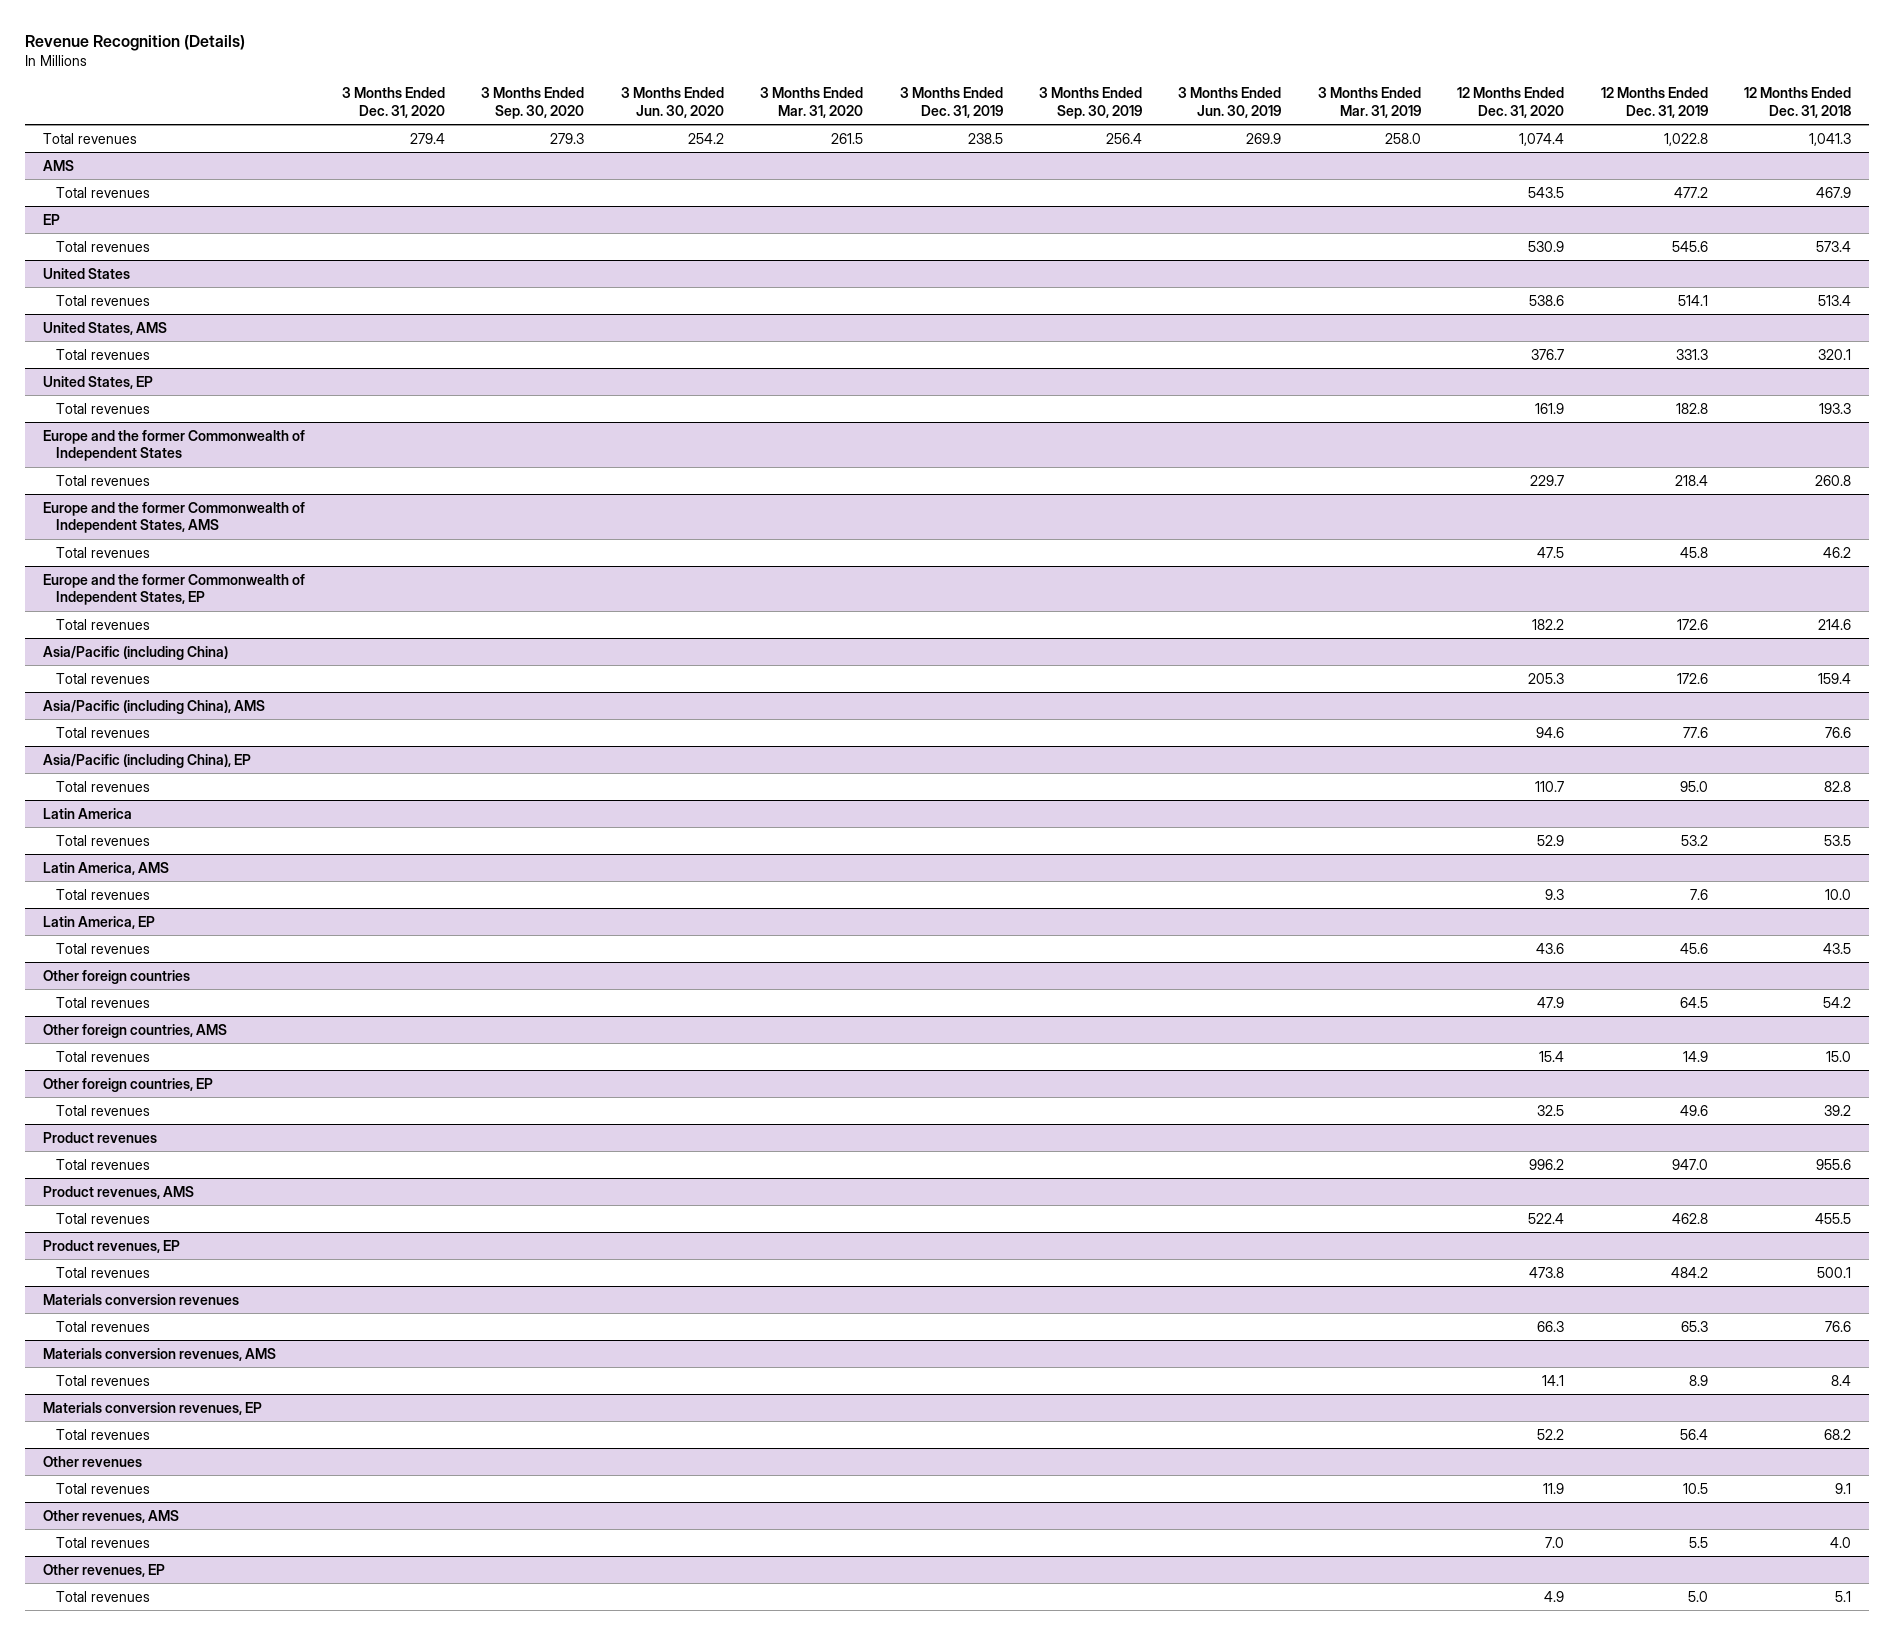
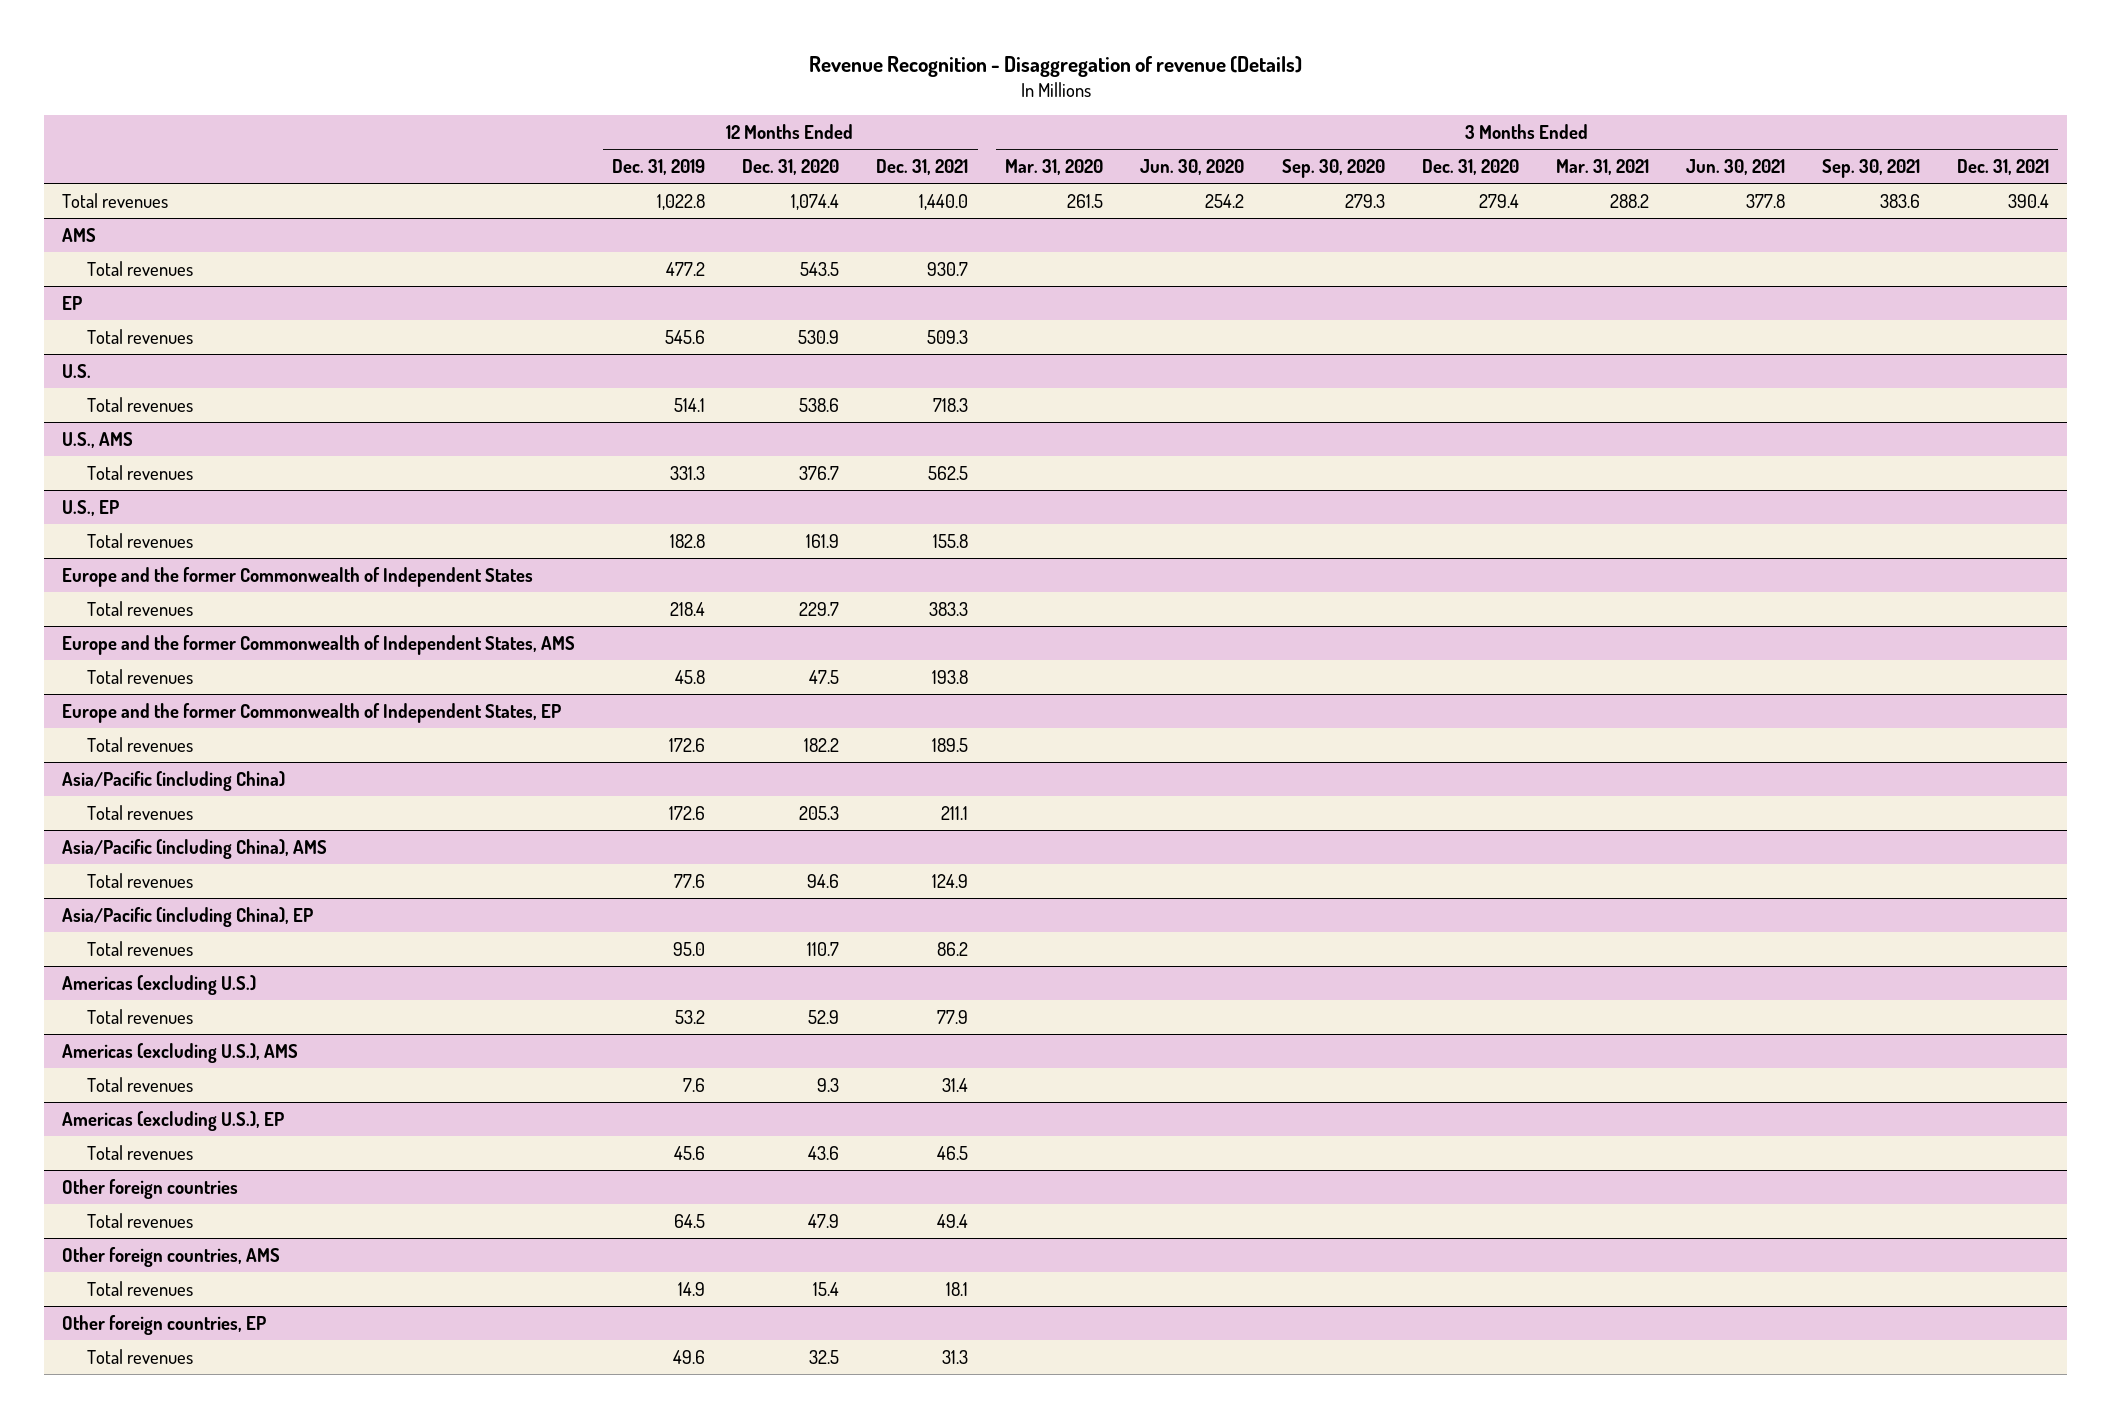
- Revenue Recognition (Details)
+ Revenue Recognition - Disaggregation of revenue (Details)
- | 3 Months Ended Dec. 31, 2020 | 3 Months Ended Sep. 30, 2020 | 3 Months Ended Jun. 30, 2020 | 3 Months Ended Mar. 31, 2020 | 3 Months Ended Dec. 31, 2019 | 3 Months Ended Sep. 30, 2019 | 3 Months Ended Jun. 30, 2019 | 3 Months Ended Mar. 31, 2019 | 12 Months Ended Dec. 31, 2020 | 12 Months Ended Dec. 31, 2019 | 12 Months Ended Dec. 31, 2018
+ | 12 Months Ended Dec. 31, 2019 | 12 Months Ended Dec. 31, 2020 | 12 Months Ended Dec. 31, 2021 | 3 Months Ended Mar. 31, 2020 | 3 Months Ended Jun. 30, 2020 | 3 Months Ended Sep. 30, 2020 | 3 Months Ended Dec. 31, 2020 | 3 Months Ended Mar. 31, 2021 | 3 Months Ended Jun. 30, 2021 | 3 Months Ended Sep. 30, 2021 | 3 Months Ended Dec. 31, 2021
- United States
+ U.S.
- United States, AMS
+ U.S., AMS
- United States, EP
+ U.S., EP
- Latin America
+ Americas (excluding U.S.)
- Latin America, AMS
+ Americas (excluding U.S.), AMS
- Latin America, EP
+ Americas (excluding U.S.), EP
- Product revenues
- Total revenues | | | | | | | | | 996.2 | 947.0 | 955.6
- Product revenues, AMS
- Total revenues | | | | | | | | | 522.4 | 462.8 | 455.5
- Product revenues, EP
- Total revenues | | | | | | | | | 473.8 | 484.2 | 500.1
- Materials conversion revenues
- Total revenues | | | | | | | | | 66.3 | 65.3 | 76.6
- Materials conversion revenues, AMS
- Total revenues | | | | | | | | | 14.1 | 8.9 | 8.4
- Materials conversion revenues, EP
- Total revenues | | | | | | | | | 52.2 | 56.4 | 68.2
- Other revenues
- Total revenues | | | | | | | | | 11.9 | 10.5 | 9.1
- Other revenues, AMS
- Total revenues | | | | | | | | | 7.0 | 5.5 | 4.0
- Other revenues, EP
- Total revenues | | | | | | | | | 4.9 | 5.0 | 5.1

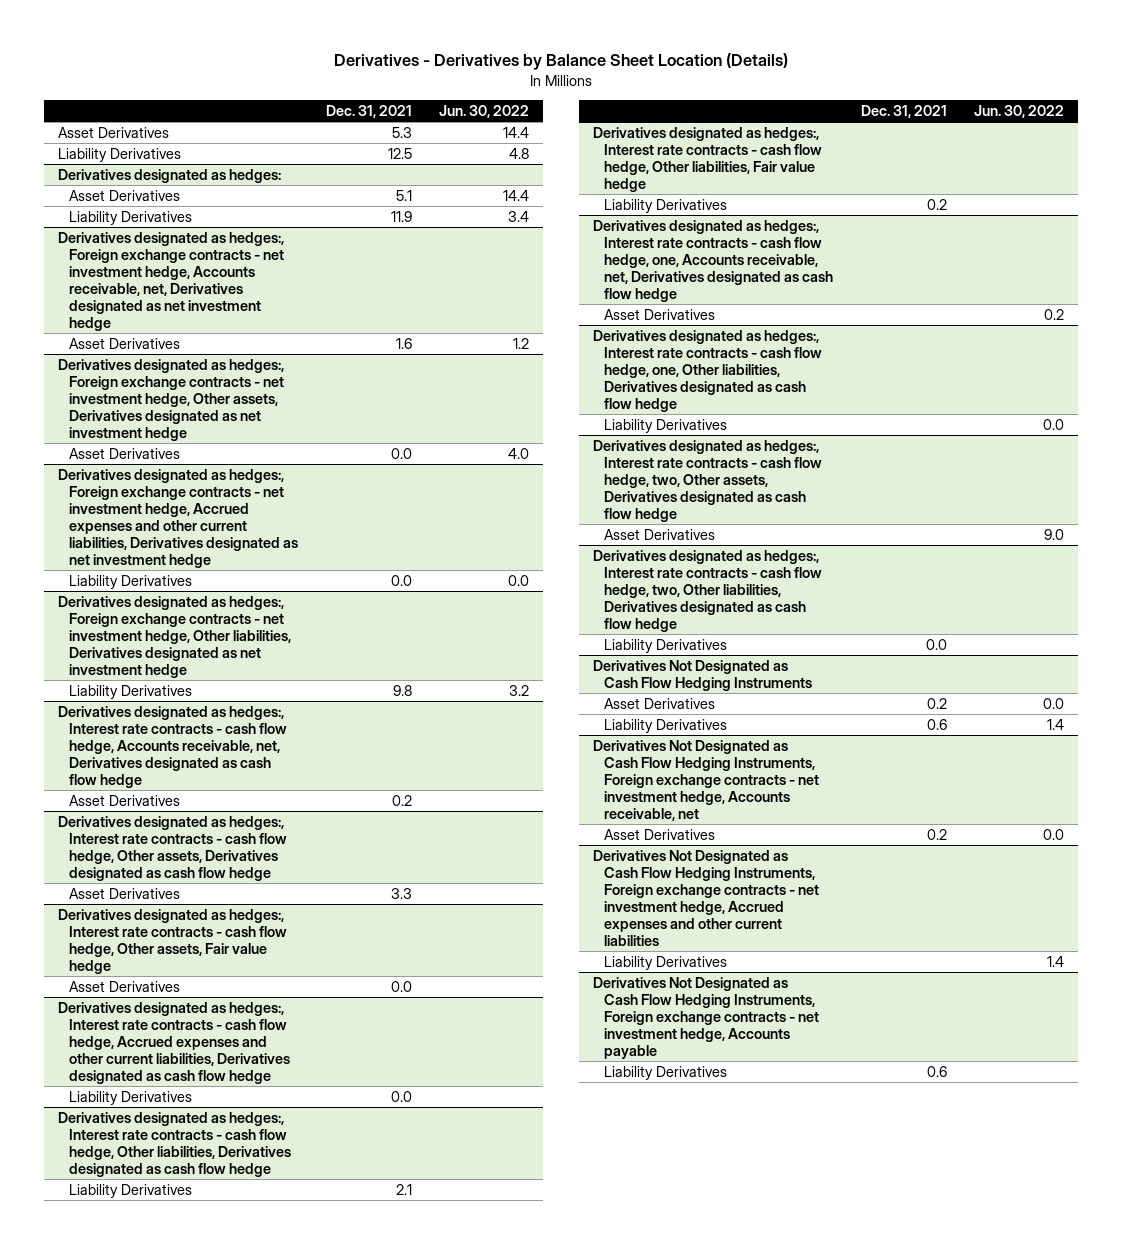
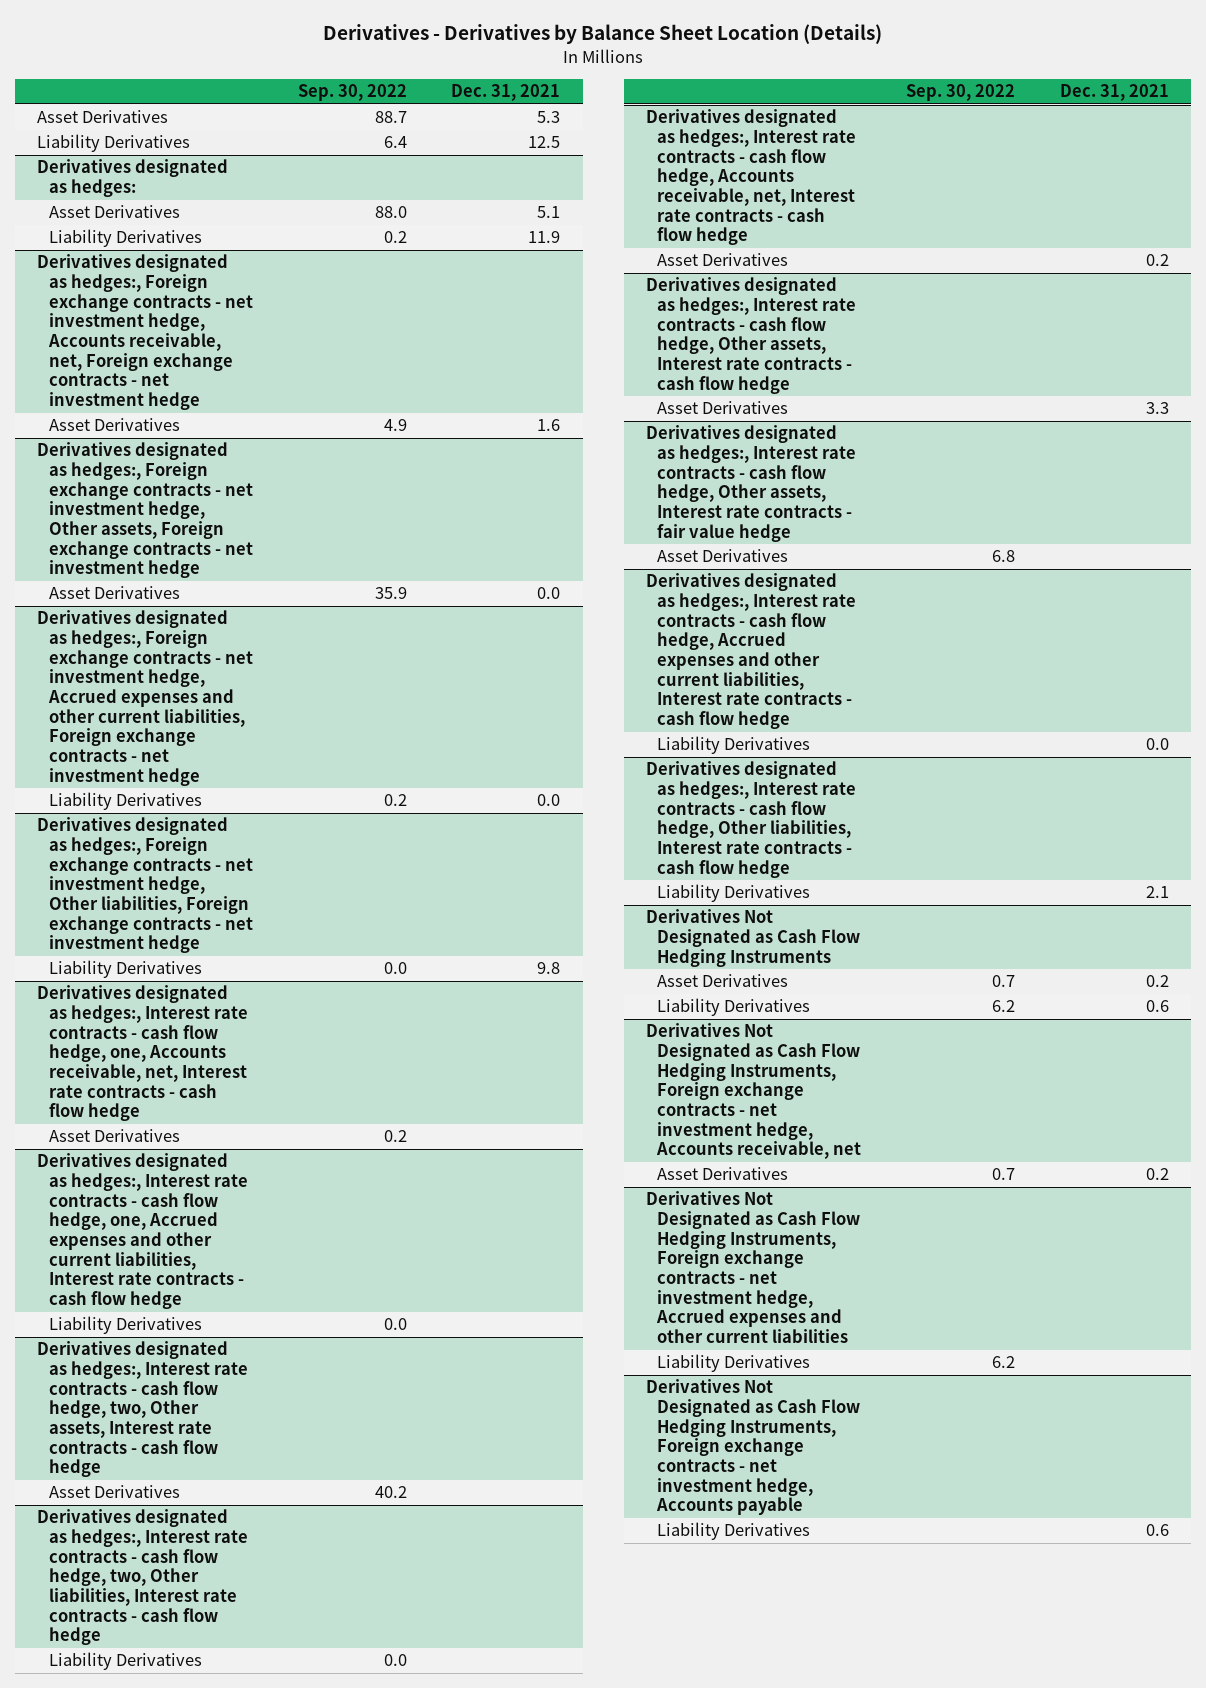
- | Dec. 31, 2021 | Jun. 30, 2022
+ | Sep. 30, 2022 | Dec. 31, 2021
- Derivatives designated as hedges:, Foreign exchange contracts - net investment hedge, Accounts receivable, net, Derivatives designated as net investment hedge
+ Derivatives designated as hedges:, Foreign exchange contracts - net investment hedge, Accounts receivable, net, Foreign exchange contracts - net investment hedge
- Derivatives designated as hedges:, Foreign exchange contracts - net investment hedge, Other assets, Derivatives designated as net investment hedge
+ Derivatives designated as hedges:, Foreign exchange contracts - net investment hedge, Other assets, Foreign exchange contracts - net investment hedge
- Derivatives designated as hedges:, Foreign exchange contracts - net investment hedge, Accrued expenses and other current liabilities, Derivatives designated as net investment hedge
+ Derivatives designated as hedges:, Foreign exchange contracts - net investment hedge, Accrued expenses and other current liabilities, Foreign exchange contracts - net investment hedge
- Derivatives designated as hedges:, Foreign exchange contracts - net investment hedge, Other liabilities, Derivatives designated as net investment hedge
+ Derivatives designated as hedges:, Foreign exchange contracts - net investment hedge, Other liabilities, Foreign exchange contracts - net investment hedge
- Derivatives designated as hedges:, Interest rate contracts - cash flow hedge, Accounts receivable, net, Derivatives designated as cash flow hedge
- Asset Derivatives | 0.2 |
- Derivatives designated as hedges:, Interest rate contracts - cash flow hedge, Other assets, Derivatives designated as cash flow hedge
- Asset Derivatives | 3.3 |
- Derivatives designated as hedges:, Interest rate contracts - cash flow hedge, Other assets, Fair value hedge
- Asset Derivatives | 0.0 |
- Derivatives designated as hedges:, Interest rate contracts - cash flow hedge, Accrued expenses and other current liabilities, Derivatives designated as cash flow hedge
- Liability Derivatives | 0.0 |
- Derivatives designated as hedges:, Interest rate contracts - cash flow hedge, Other liabilities, Derivatives designated as cash flow hedge
- Liability Derivatives | 2.1 |
- Derivatives designated as hedges:, Interest rate contracts - cash flow hedge, Other liabilities, Fair value hedge
- Liability Derivatives | 0.2 |
- Derivatives designated as hedges:, Interest rate contracts - cash flow hedge, one, Accounts receivable, net, Derivatives designated as cash flow hedge
+ Derivatives designated as hedges:, Interest rate contracts - cash flow hedge, one, Accounts receivable, net, Interest rate contracts - cash flow hedge
- Derivatives designated as hedges:, Interest rate contracts - cash flow hedge, one, Other liabilities, Derivatives designated as cash flow hedge
+ Derivatives designated as hedges:, Interest rate contracts - cash flow hedge, one, Accrued expenses and other current liabilities, Interest rate contracts - cash flow hedge
- Derivatives designated as hedges:, Interest rate contracts - cash flow hedge, two, Other assets, Derivatives designated as cash flow hedge
+ Derivatives designated as hedges:, Interest rate contracts - cash flow hedge, two, Other assets, Interest rate contracts - cash flow hedge
- Derivatives designated as hedges:, Interest rate contracts - cash flow hedge, two, Other liabilities, Derivatives designated as cash flow hedge
+ Derivatives designated as hedges:, Interest rate contracts - cash flow hedge, two, Other liabilities, Interest rate contracts - cash flow hedge
+ Liability Derivatives | 0.0 |
+ Derivatives designated as hedges:, Interest rate contracts - cash flow hedge, Accounts receivable, net, Interest rate contracts - cash flow hedge
+ Asset Derivatives | | 0.2
+ Derivatives designated as hedges:, Interest rate contracts - cash flow hedge, Other assets, Interest rate contracts - cash flow hedge
+ Asset Derivatives | | 3.3
+ Derivatives designated as hedges:, Interest rate contracts - cash flow hedge, Other assets, Interest rate contracts - fair value hedge
+ Asset Derivatives | 6.8 |
+ Derivatives designated as hedges:, Interest rate contracts - cash flow hedge, Accrued expenses and other current liabilities, Interest rate contracts - cash flow hedge
+ Derivatives designated as hedges:, Interest rate contracts - cash flow hedge, Other liabilities, Interest rate contracts - cash flow hedge
+ Liability Derivatives | | 2.1

